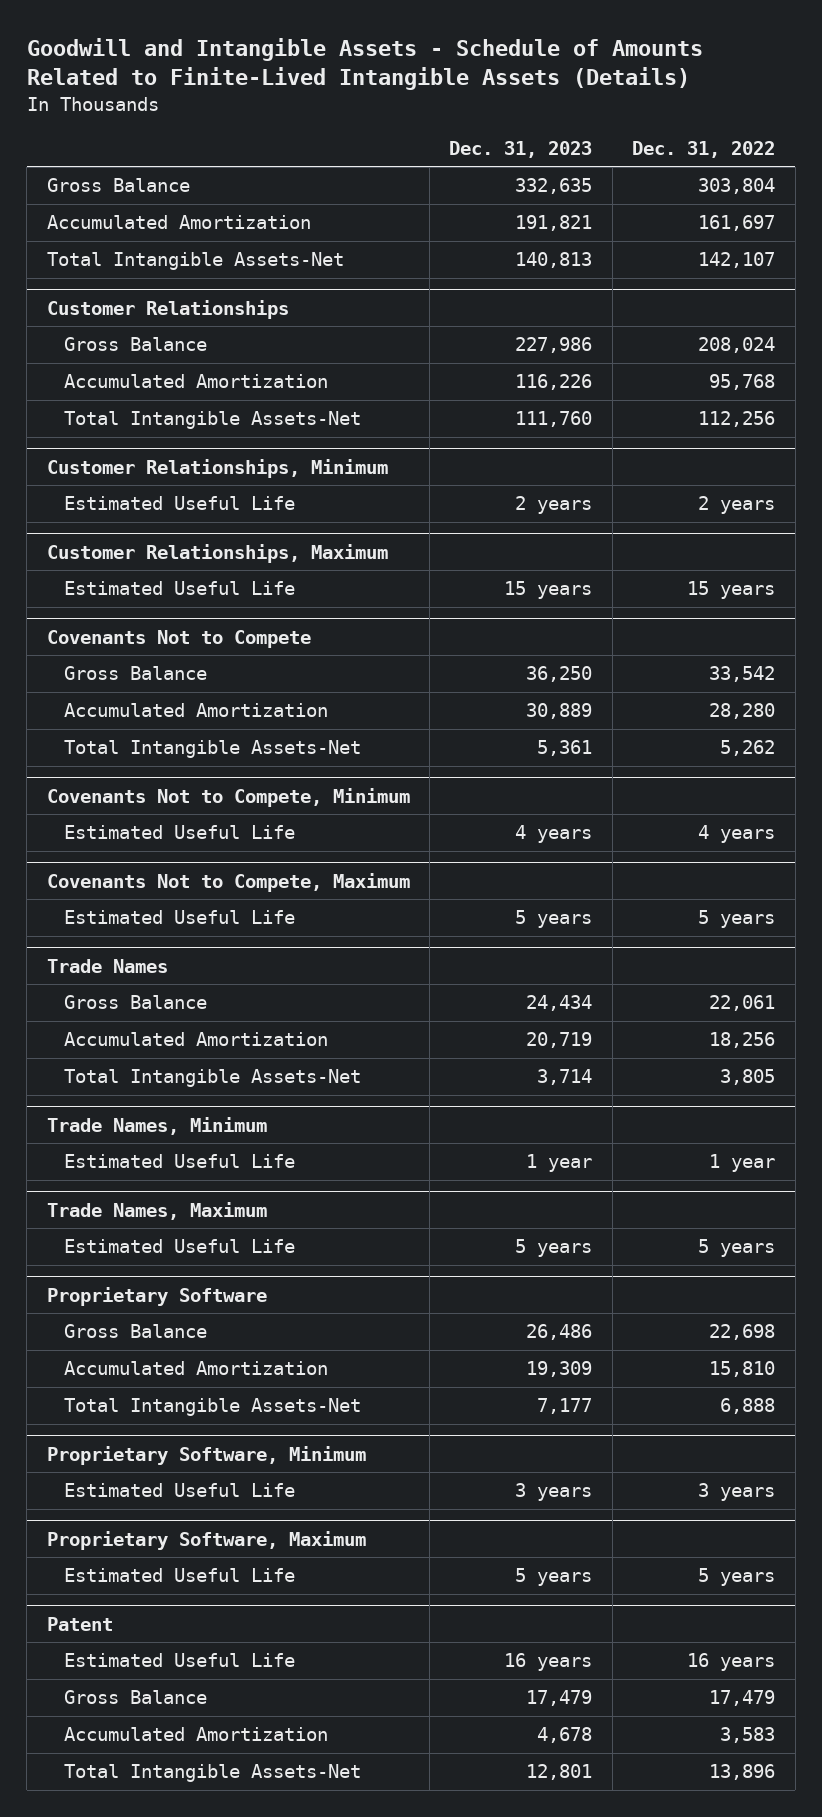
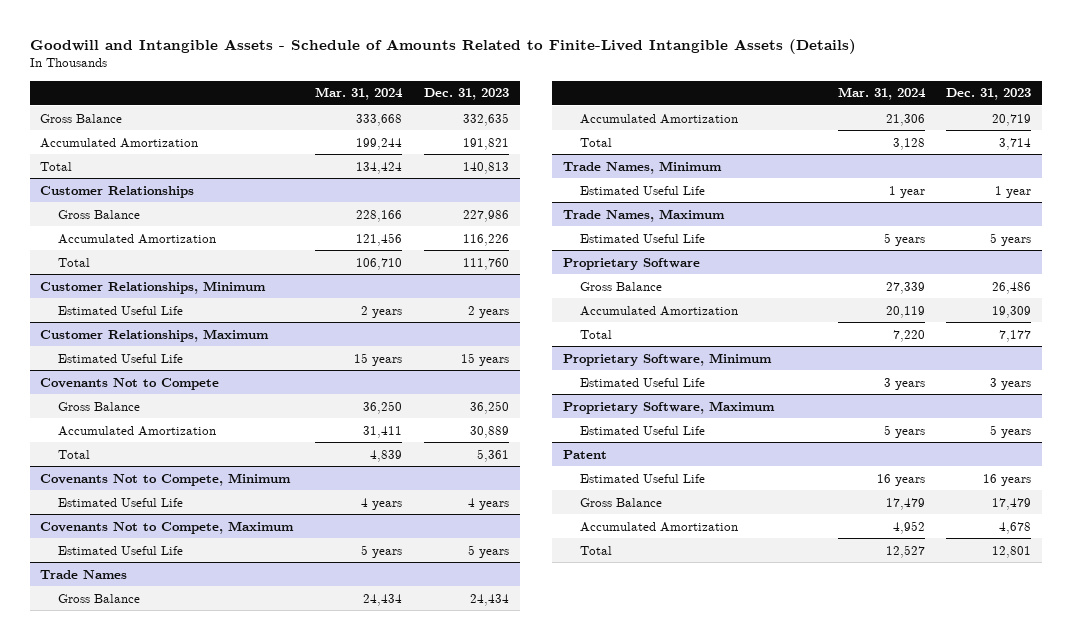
- | Dec. 31, 2023 | Dec. 31, 2022
+ | Mar. 31, 2024 | Dec. 31, 2023
- Total Intangible Assets-Net | 140,813 | 142,107
+ Total | 134,424 | 140,813
@ Customer Relationships
- Total Intangible Assets-Net | 111,760 | 112,256
+ Total | 106,710 | 111,760
@ Covenants Not to Compete
- Total Intangible Assets-Net | 5,361 | 5,262
+ Total | 4,839 | 5,361
@ Trade Names
- Total Intangible Assets-Net | 3,714 | 3,805
+ Total | 3,128 | 3,714
@ Proprietary Software
- Total Intangible Assets-Net | 7,177 | 6,888
+ Total | 7,220 | 7,177
@ Patent
- Total Intangible Assets-Net | 12,801 | 13,896
+ Total | 12,527 | 12,801

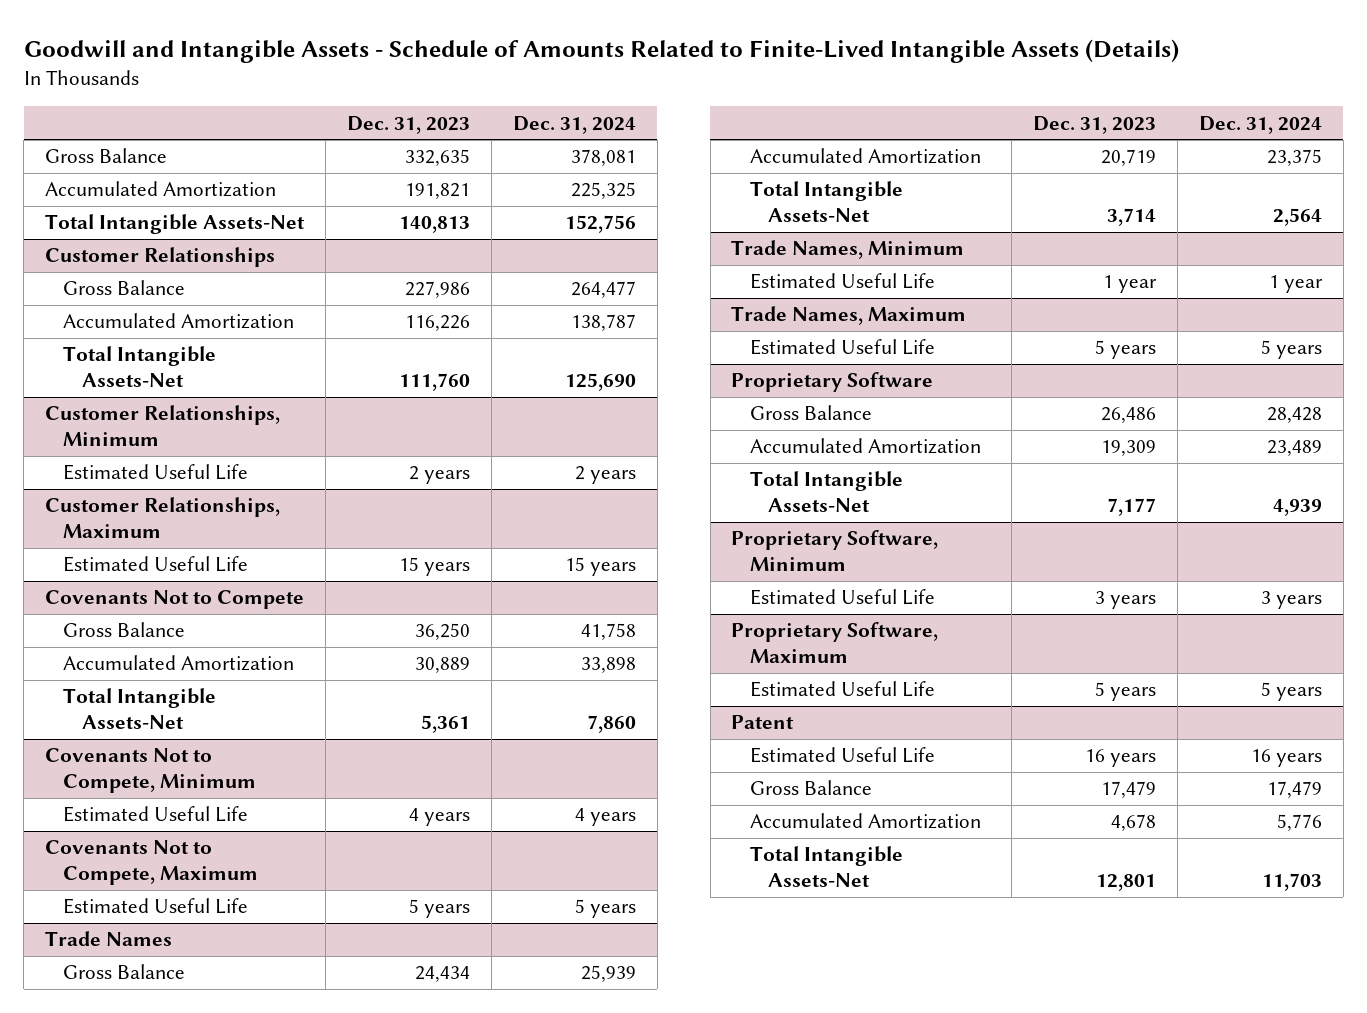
- | Mar. 31, 2024 | Dec. 31, 2023
+ | Dec. 31, 2023 | Dec. 31, 2024
- Total | 134,424 | 140,813
+ Total Intangible Assets-Net | 140,813 | 152,756
@ Customer Relationships
- Total | 106,710 | 111,760
+ Total Intangible Assets-Net | 111,760 | 125,690
@ Covenants Not to Compete
- Total | 4,839 | 5,361
+ Total Intangible Assets-Net | 5,361 | 7,860
@ Trade Names
- Total | 3,128 | 3,714
+ Total Intangible Assets-Net | 3,714 | 2,564
@ Proprietary Software
- Total | 7,220 | 7,177
+ Total Intangible Assets-Net | 7,177 | 4,939
@ Patent
- Total | 12,527 | 12,801
+ Total Intangible Assets-Net | 12,801 | 11,703

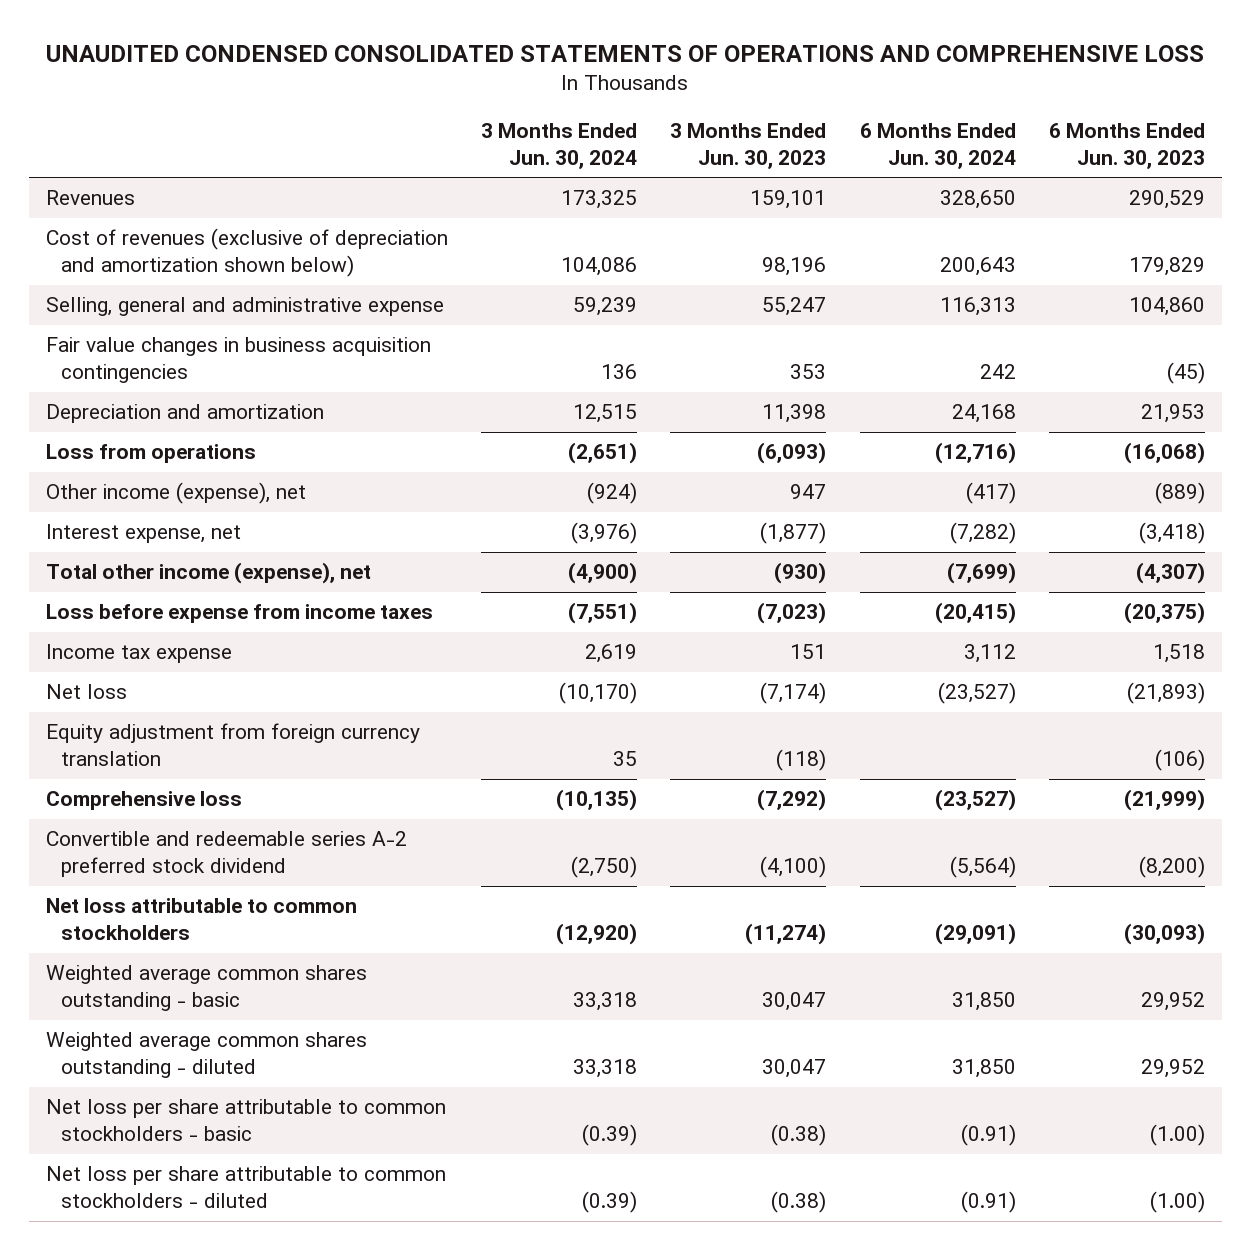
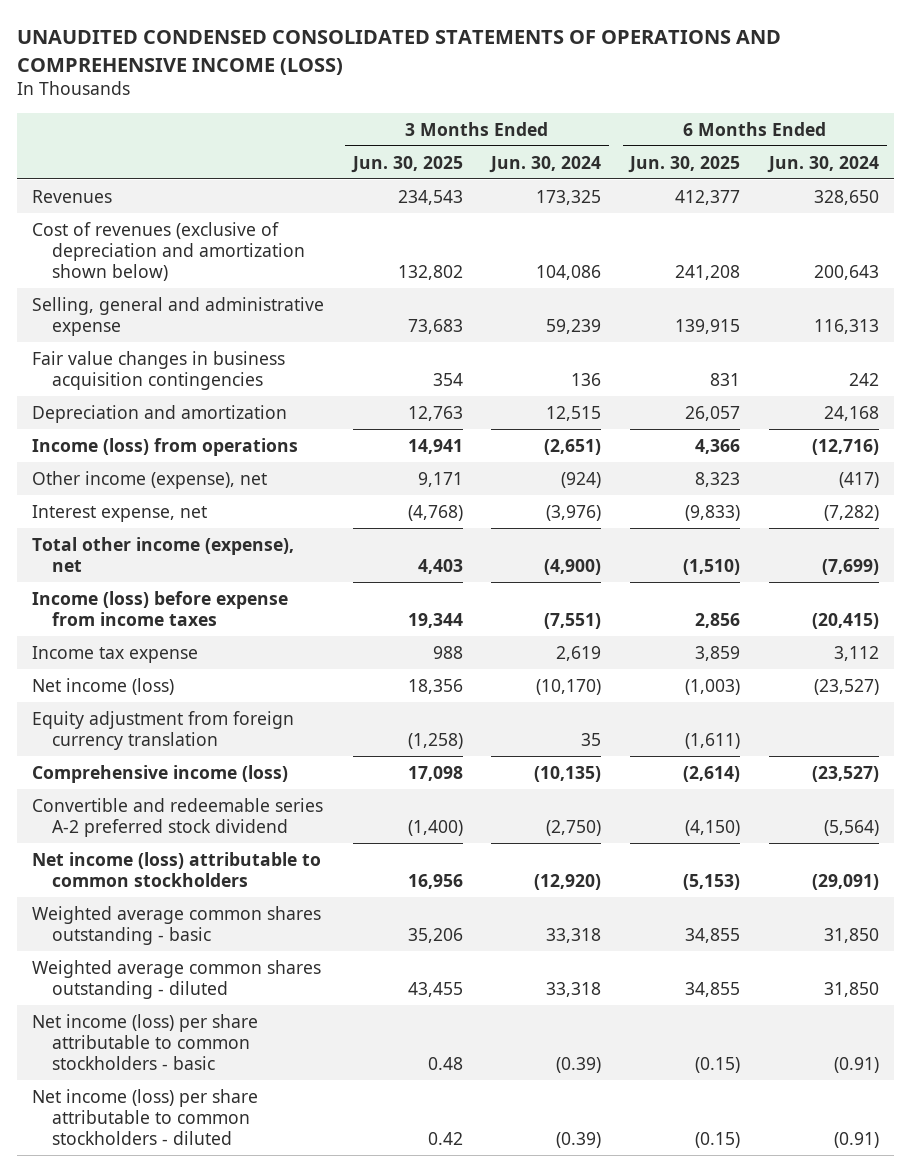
- UNAUDITED CONDENSED CONSOLIDATED STATEMENTS OF OPERATIONS AND COMPREHENSIVE LOSS
+ UNAUDITED CONDENSED CONSOLIDATED STATEMENTS OF OPERATIONS AND COMPREHENSIVE INCOME (LOSS)
- | 3 Months Ended Jun. 30, 2024 | 3 Months Ended Jun. 30, 2023 | 6 Months Ended Jun. 30, 2024 | 6 Months Ended Jun. 30, 2023
+ | 3 Months Ended Jun. 30, 2025 | 3 Months Ended Jun. 30, 2024 | 6 Months Ended Jun. 30, 2025 | 6 Months Ended Jun. 30, 2024
- Loss from operations | (2,651) | (6,093) | (12,716) | (16,068)
+ Income (loss) from operations | 14,941 | (2,651) | 4,366 | (12,716)
- Loss before expense from income taxes | (7,551) | (7,023) | (20,415) | (20,375)
+ Income (loss) before expense from income taxes | 19,344 | (7,551) | 2,856 | (20,415)
- Net loss | (10,170) | (7,174) | (23,527) | (21,893)
+ Net income (loss) | 18,356 | (10,170) | (1,003) | (23,527)
- Comprehensive loss | (10,135) | (7,292) | (23,527) | (21,999)
+ Comprehensive income (loss) | 17,098 | (10,135) | (2,614) | (23,527)
- Net loss attributable to common stockholders | (12,920) | (11,274) | (29,091) | (30,093)
+ Net income (loss) attributable to common stockholders | 16,956 | (12,920) | (5,153) | (29,091)
- Net loss per share attributable to common stockholders - basic | (0.39) | (0.38) | (0.91) | (1.00)
- Net loss per share attributable to common stockholders - diluted | (0.39) | (0.38) | (0.91) | (1.00)
+ Net income (loss) per share attributable to common stockholders - basic | 0.48 | (0.39) | (0.15) | (0.91)
+ Net income (loss) per share attributable to common stockholders - diluted | 0.42 | (0.39) | (0.15) | (0.91)

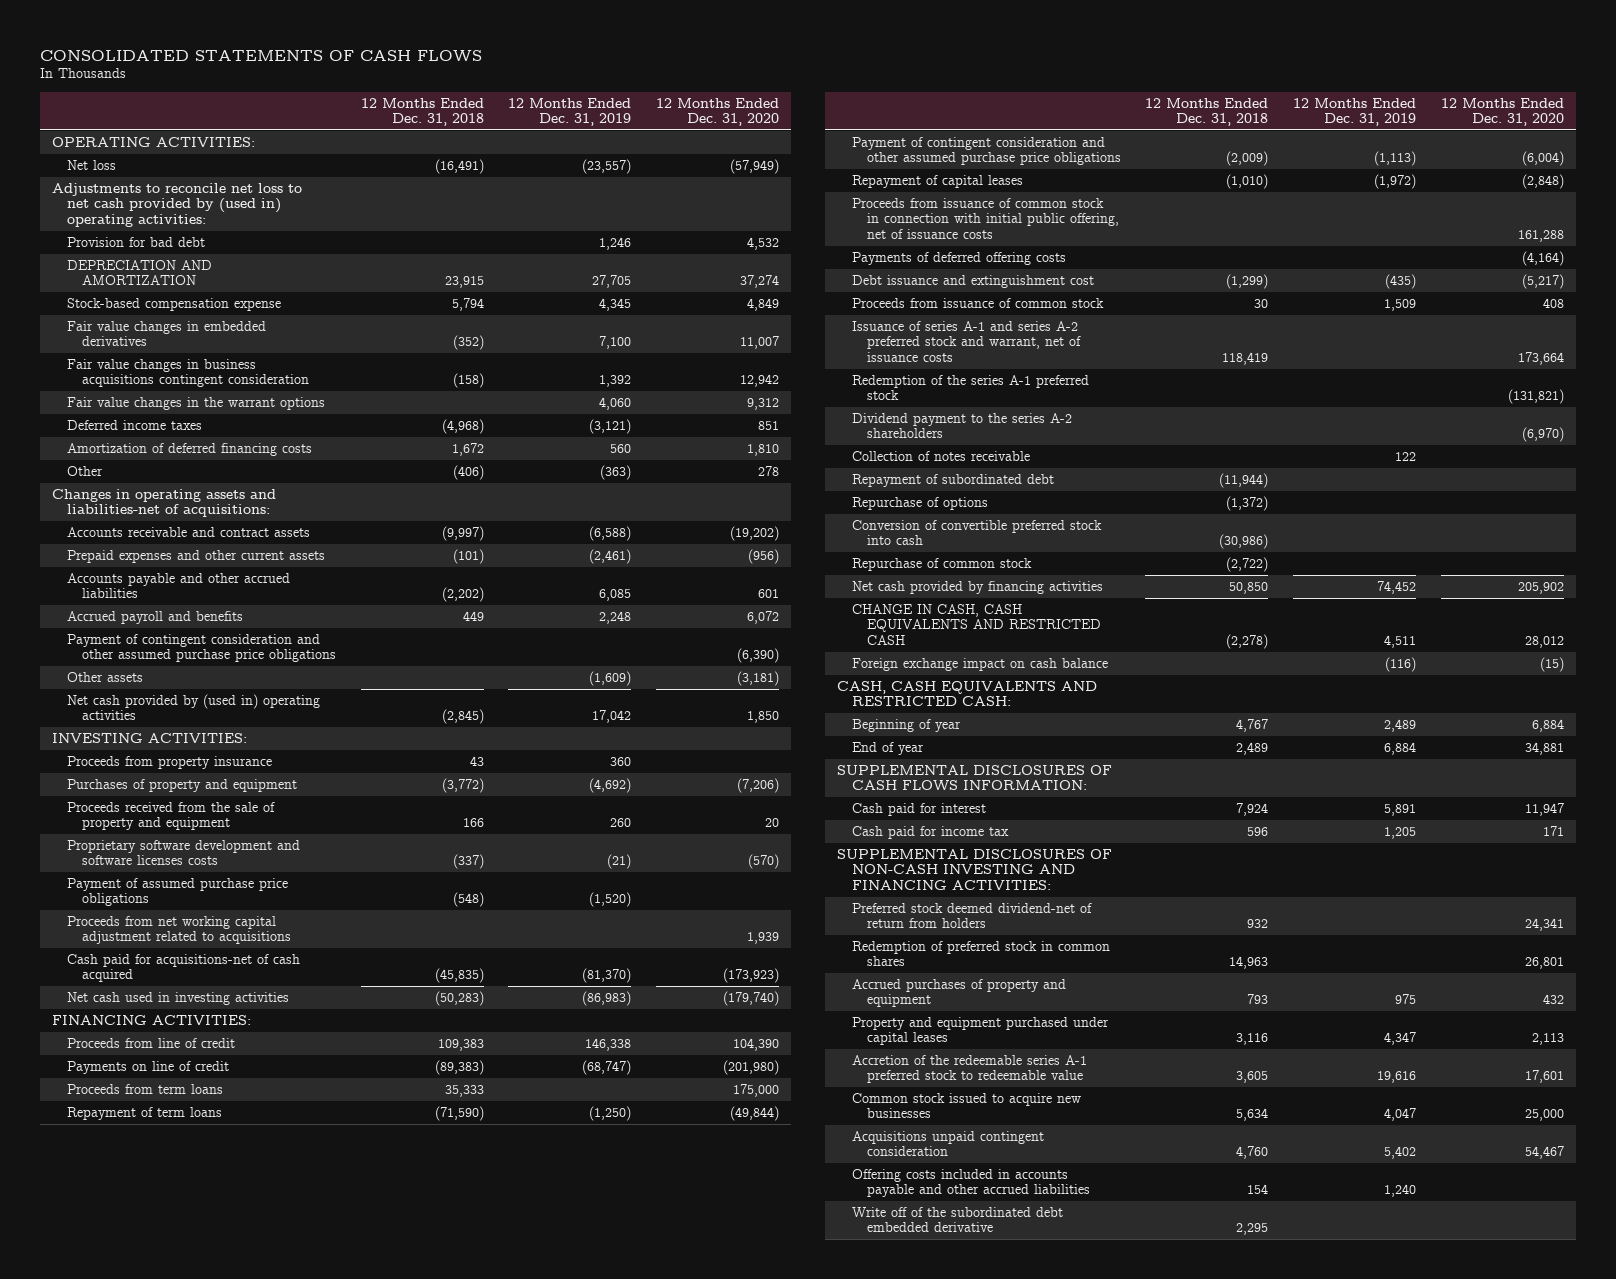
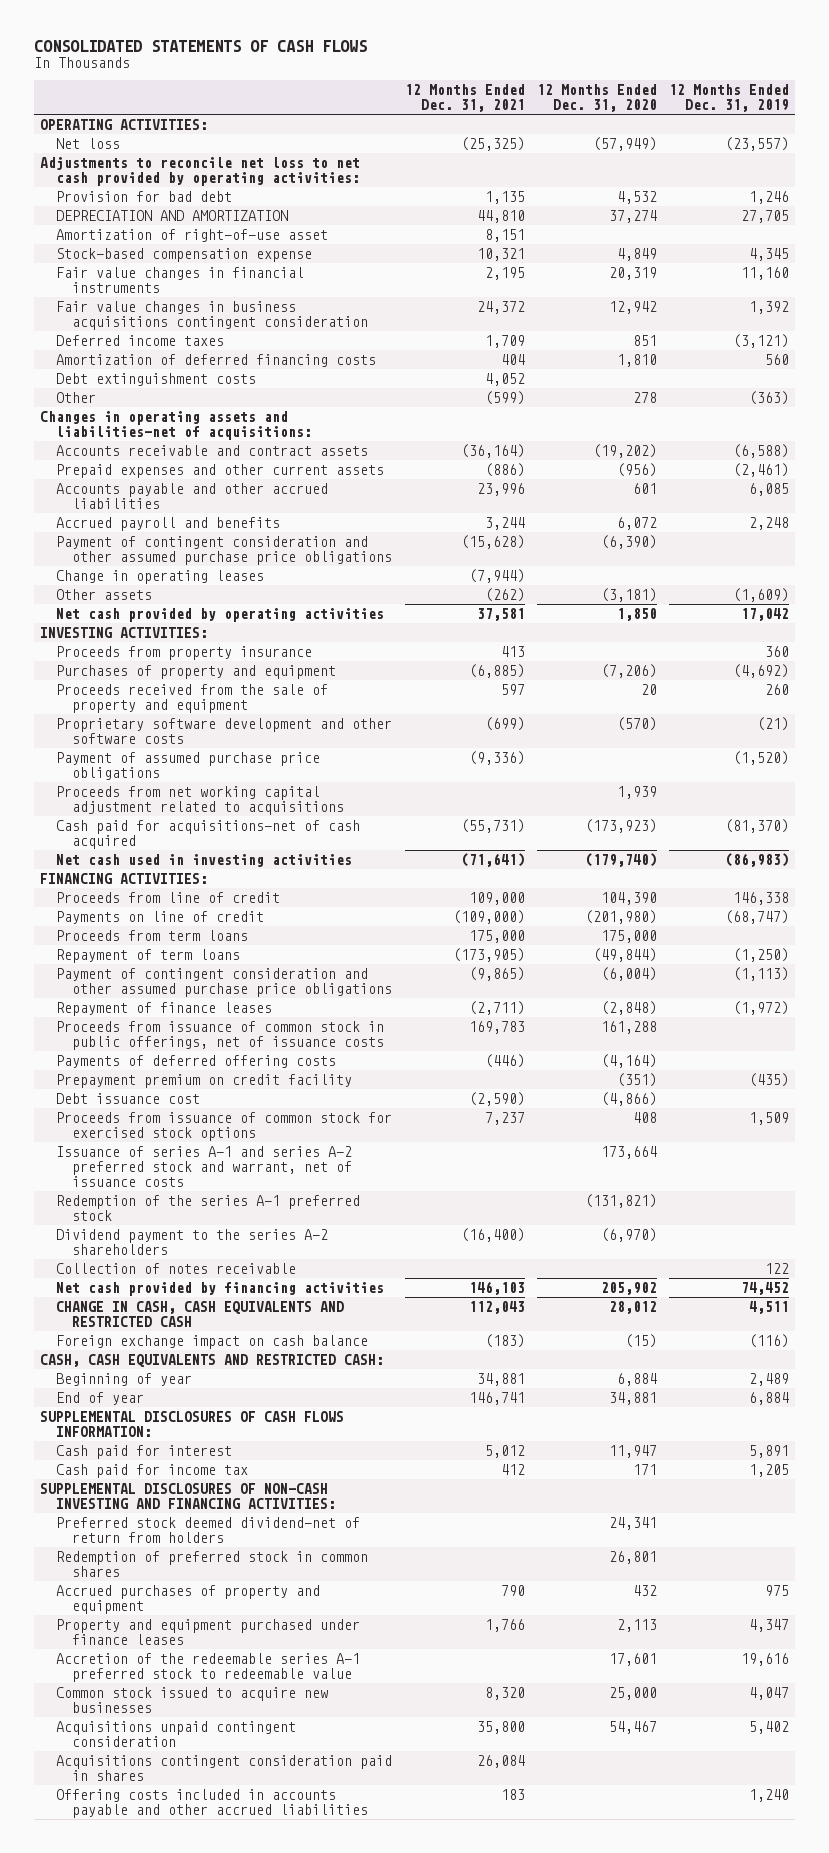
- | 12 Months Ended Dec. 31, 2018 | 12 Months Ended Dec. 31, 2019 | 12 Months Ended Dec. 31, 2020
+ | 12 Months Ended Dec. 31, 2021 | 12 Months Ended Dec. 31, 2020 | 12 Months Ended Dec. 31, 2019
- Adjustments to reconcile net loss to net cash provided by (used in) operating activities:
+ Adjustments to reconcile net loss to net cash provided by operating activities:
+ Amortization of right-of-use asset | 8,151 | |
- Fair value changes in embedded derivatives | (352) | 7,100 | 11,007
+ Fair value changes in financial instruments | 2,195 | 20,319 | 11,160
- Fair value changes in the warrant options | | 4,060 | 9,312
+ Debt extinguishment costs | 4,052 | |
+ Change in operating leases | (7,944) | |
- Net cash provided by (used in) operating activities | (2,845) | 17,042 | 1,850
+ Net cash provided by operating activities | 37,581 | 1,850 | 17,042
- Proprietary software development and software licenses costs | (337) | (21) | (570)
+ Proprietary software development and other software costs | (699) | (570) | (21)
- Repayment of capital leases | (1,010) | (1,972) | (2,848)
- Proceeds from issuance of common stock in connection with initial public offering, net of issuance costs | | | 161,288
+ Repayment of finance leases | (2,711) | (2,848) | (1,972)
+ Proceeds from issuance of common stock in public offerings, net of issuance costs | 169,783 | 161,288 |
- Debt issuance and extinguishment cost | (1,299) | (435) | (5,217)
- Proceeds from issuance of common stock | 30 | 1,509 | 408
+ Prepayment premium on credit facility | | (351) | (435)
+ Debt issuance cost | (2,590) | (4,866) |
+ Proceeds from issuance of common stock for exercised stock options | 7,237 | 408 | 1,509
- Repayment of subordinated debt | (11,944) | |
- Repurchase of options | (1,372) | |
- Conversion of convertible preferred stock into cash | (30,986) | |
- Repurchase of common stock | (2,722) | |
- Property and equipment purchased under capital leases | 3,116 | 4,347 | 2,113
+ Property and equipment purchased under finance leases | 1,766 | 2,113 | 4,347
+ Acquisitions contingent consideration paid in shares | 26,084 | |
- Write off of the subordinated debt embedded derivative | 2,295 | |

